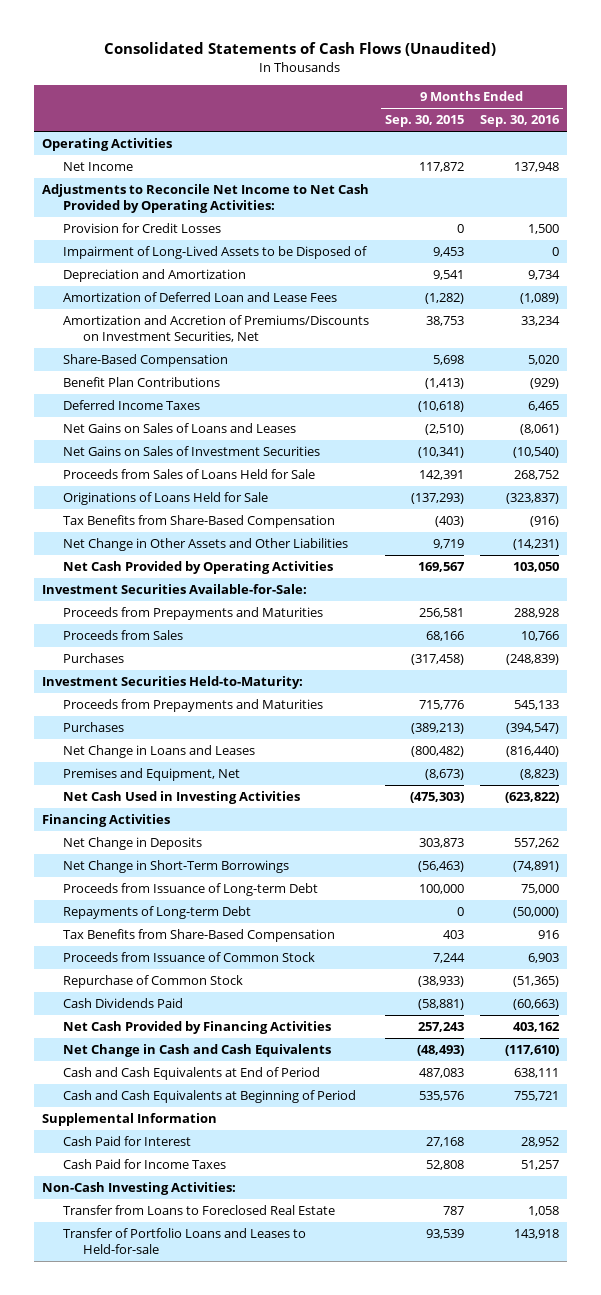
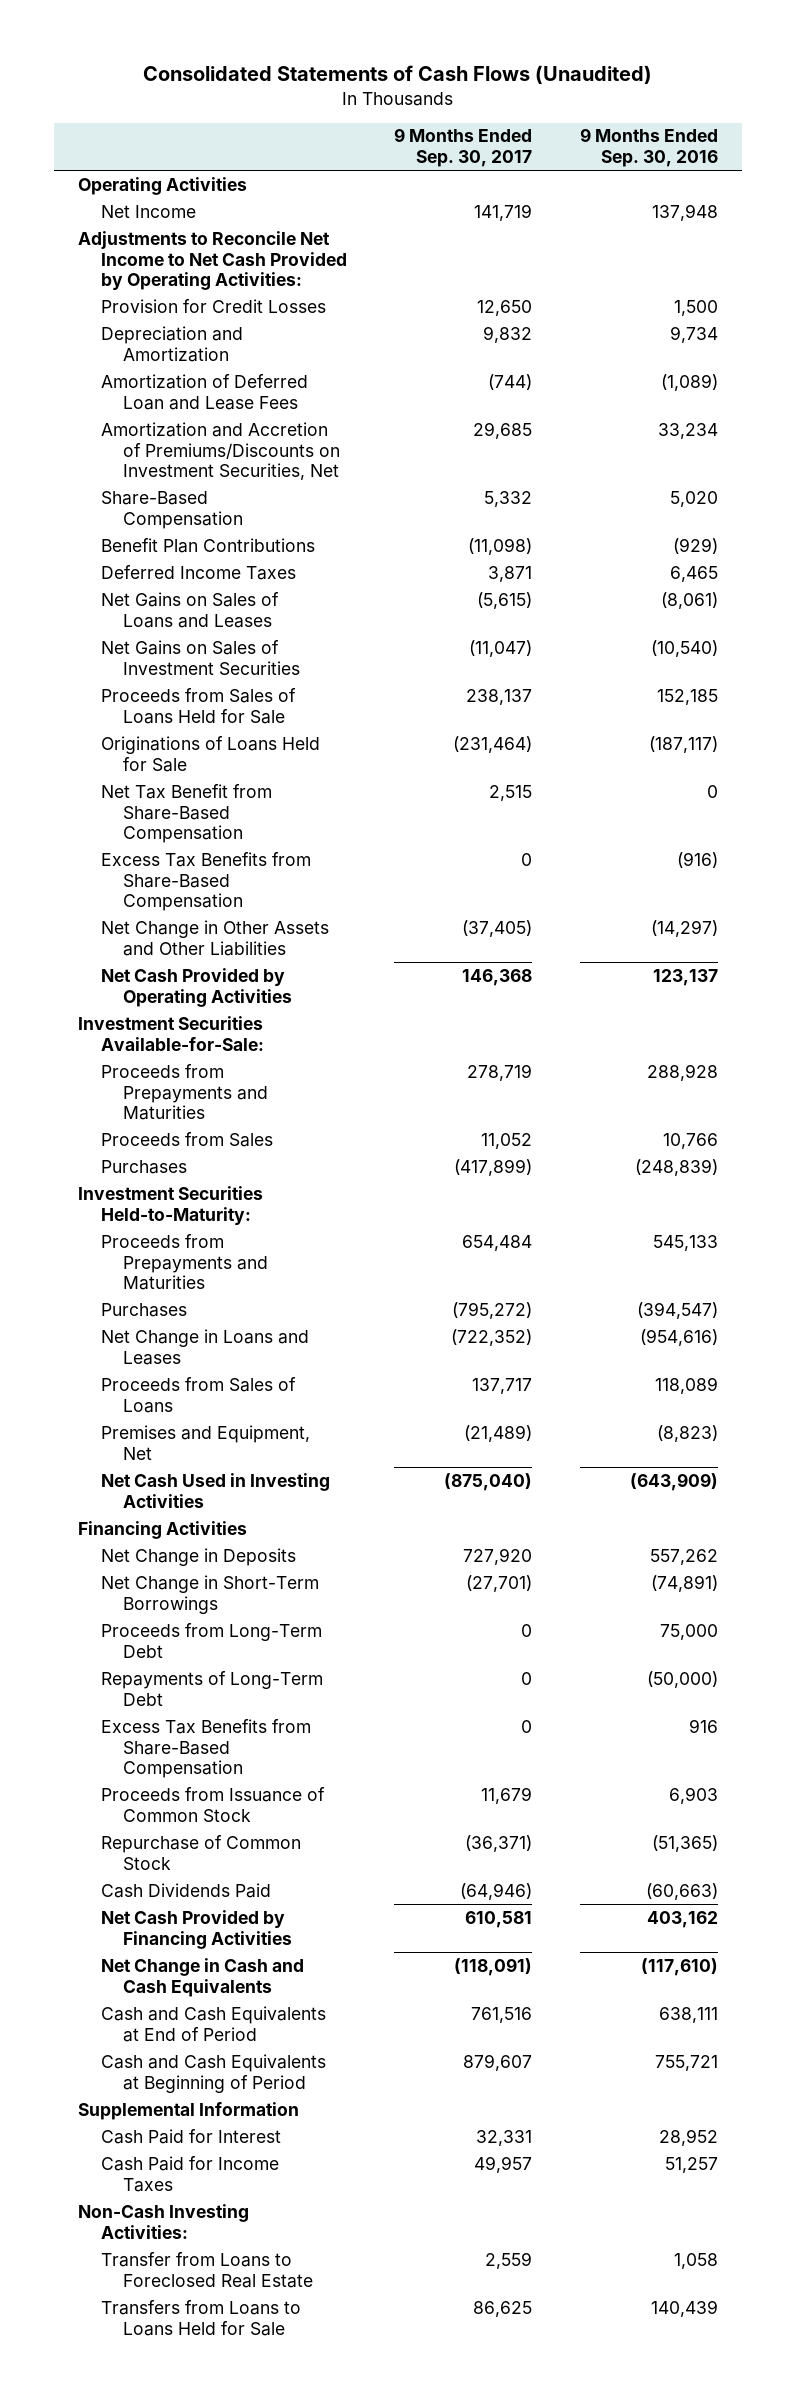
- | 9 Months Ended Sep. 30, 2015 | 9 Months Ended Sep. 30, 2016
+ | 9 Months Ended Sep. 30, 2017 | 9 Months Ended Sep. 30, 2016
- Impairment of Long-Lived Assets to be Disposed of | 9,453 | 0
- Proceeds from Sales of Loans Held for Sale | 142,391 | 268,752
- Originations of Loans Held for Sale | (137,293) | (323,837)
- Tax Benefits from Share-Based Compensation | (403) | (916)
- Net Change in Other Assets and Other Liabilities | 9,719 | (14,231)
- Net Cash Provided by Operating Activities | 169,567 | 103,050
+ Proceeds from Sales of Loans Held for Sale | 238,137 | 152,185
+ Originations of Loans Held for Sale | (231,464) | (187,117)
+ Net Tax Benefit from Share-Based Compensation | 2,515 | 0
+ Excess Tax Benefits from Share-Based Compensation | 0 | (916)
+ Net Change in Other Assets and Other Liabilities | (37,405) | (14,297)
+ Net Cash Provided by Operating Activities | 146,368 | 123,137
- Net Change in Loans and Leases | (800,482) | (816,440)
+ Net Change in Loans and Leases | (722,352) | (954,616)
+ Proceeds from Sales of Loans | 137,717 | 118,089
- Net Cash Used in Investing Activities | (475,303) | (623,822)
+ Net Cash Used in Investing Activities | (875,040) | (643,909)
- Proceeds from Issuance of Long-term Debt | 100,000 | 75,000
- Repayments of Long-term Debt | 0 | (50,000)
- Tax Benefits from Share-Based Compensation | 403 | 916
+ Proceeds from Long-Term Debt | 0 | 75,000
+ Repayments of Long-Term Debt | 0 | (50,000)
+ Excess Tax Benefits from Share-Based Compensation | 0 | 916
- Transfer of Portfolio Loans and Leases to Held-for-sale | 93,539 | 143,918
+ Transfers from Loans to Loans Held for Sale | 86,625 | 140,439

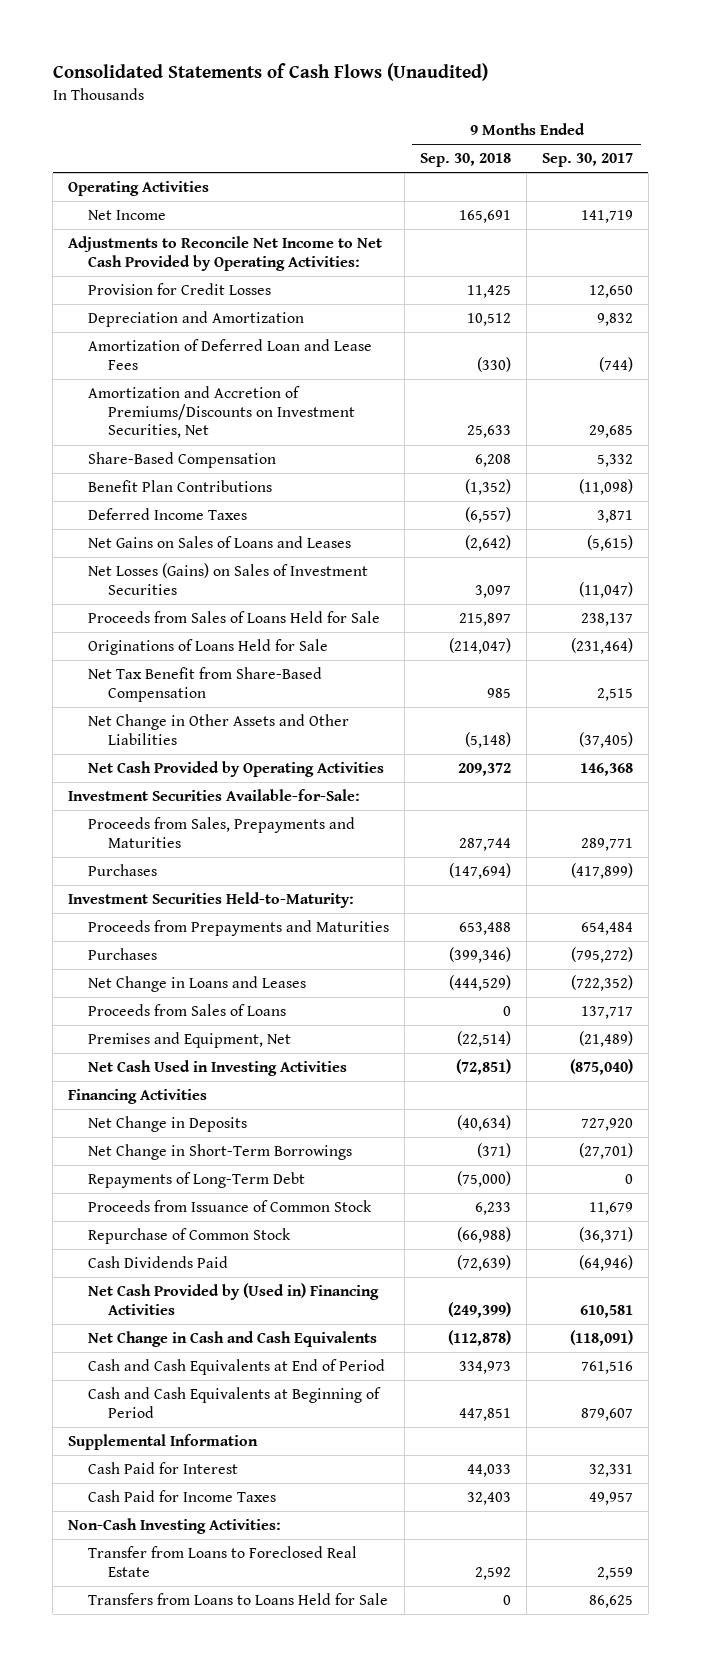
- | 9 Months Ended Sep. 30, 2017 | 9 Months Ended Sep. 30, 2016
+ | 9 Months Ended Sep. 30, 2018 | 9 Months Ended Sep. 30, 2017
- Net Gains on Sales of Investment Securities | (11,047) | (10,540)
+ Net Losses (Gains) on Sales of Investment Securities | 3,097 | (11,047)
- Excess Tax Benefits from Share-Based Compensation | 0 | (916)
- Proceeds from Prepayments and Maturities | 278,719 | 288,928
- Proceeds from Sales | 11,052 | 10,766
+ Proceeds from Sales, Prepayments and Maturities | 287,744 | 289,771
- Proceeds from Long-Term Debt | 0 | 75,000
- Excess Tax Benefits from Share-Based Compensation | 0 | 916
- Net Cash Provided by Financing Activities | 610,581 | 403,162
+ Net Cash Provided by (Used in) Financing Activities | (249,399) | 610,581

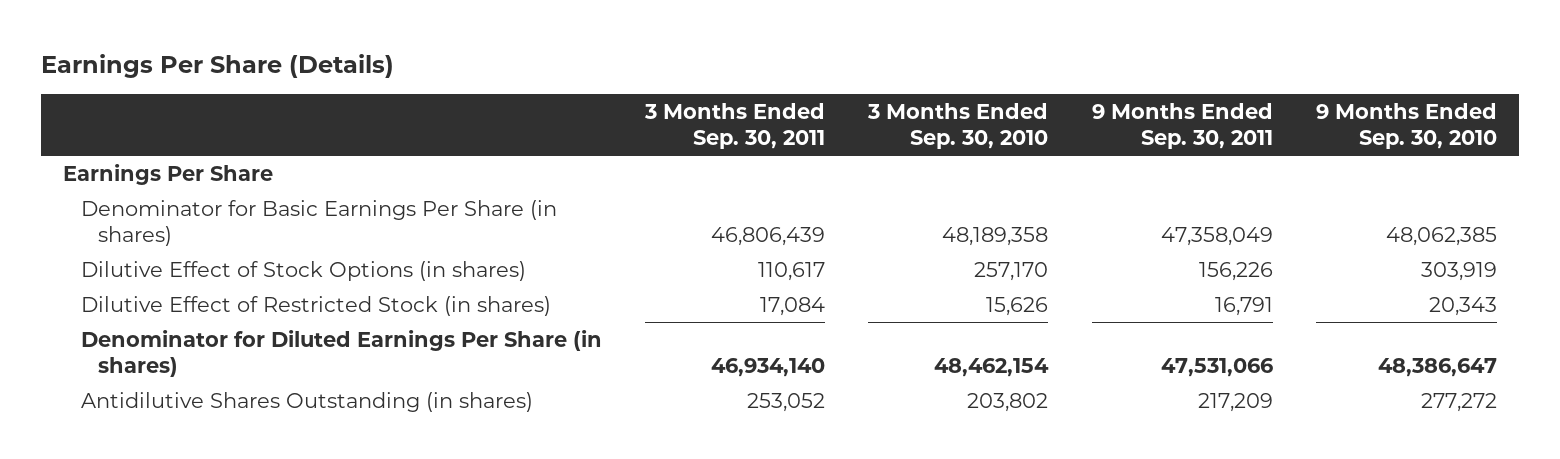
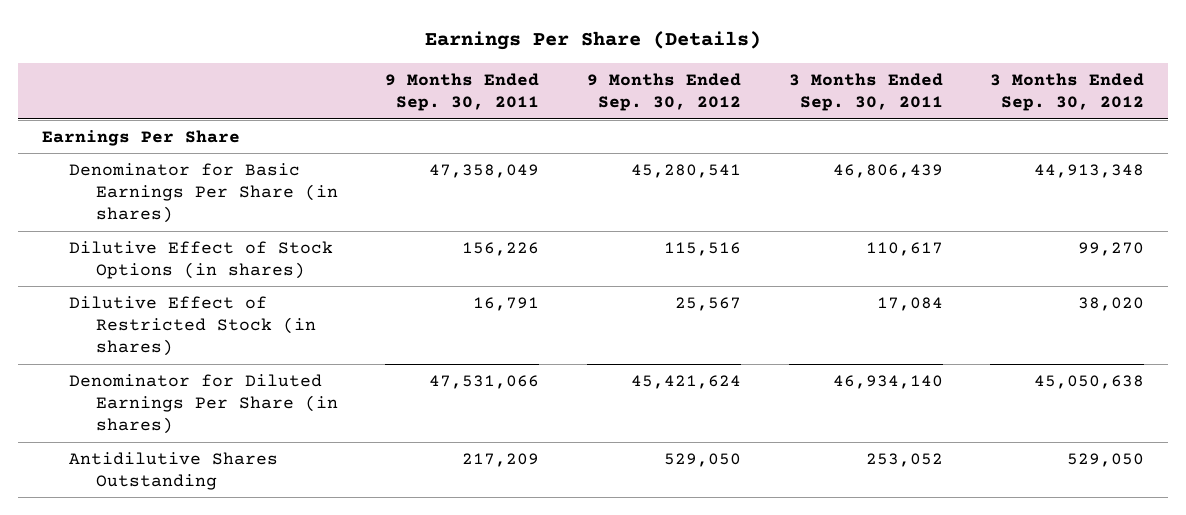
- | 3 Months Ended Sep. 30, 2011 | 3 Months Ended Sep. 30, 2010 | 9 Months Ended Sep. 30, 2011 | 9 Months Ended Sep. 30, 2010
+ | 9 Months Ended Sep. 30, 2011 | 9 Months Ended Sep. 30, 2012 | 3 Months Ended Sep. 30, 2011 | 3 Months Ended Sep. 30, 2012
- Antidilutive Shares Outstanding (in shares) | 253,052 | 203,802 | 217,209 | 277,272
+ Antidilutive Shares Outstanding | 217,209 | 529,050 | 253,052 | 529,050

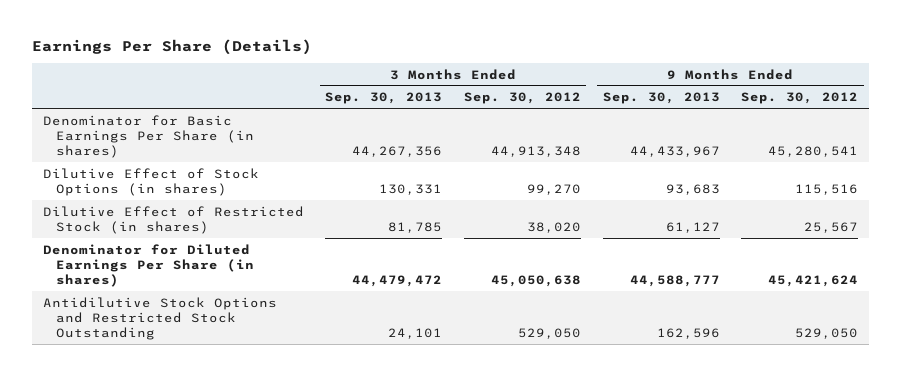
- | 9 Months Ended Sep. 30, 2011 | 9 Months Ended Sep. 30, 2012 | 3 Months Ended Sep. 30, 2011 | 3 Months Ended Sep. 30, 2012
+ | 3 Months Ended Sep. 30, 2013 | 3 Months Ended Sep. 30, 2012 | 9 Months Ended Sep. 30, 2013 | 9 Months Ended Sep. 30, 2012
- Earnings Per Share
- Antidilutive Shares Outstanding | 217,209 | 529,050 | 253,052 | 529,050
+ Antidilutive Stock Options and Restricted Stock Outstanding | 24,101 | 529,050 | 162,596 | 529,050

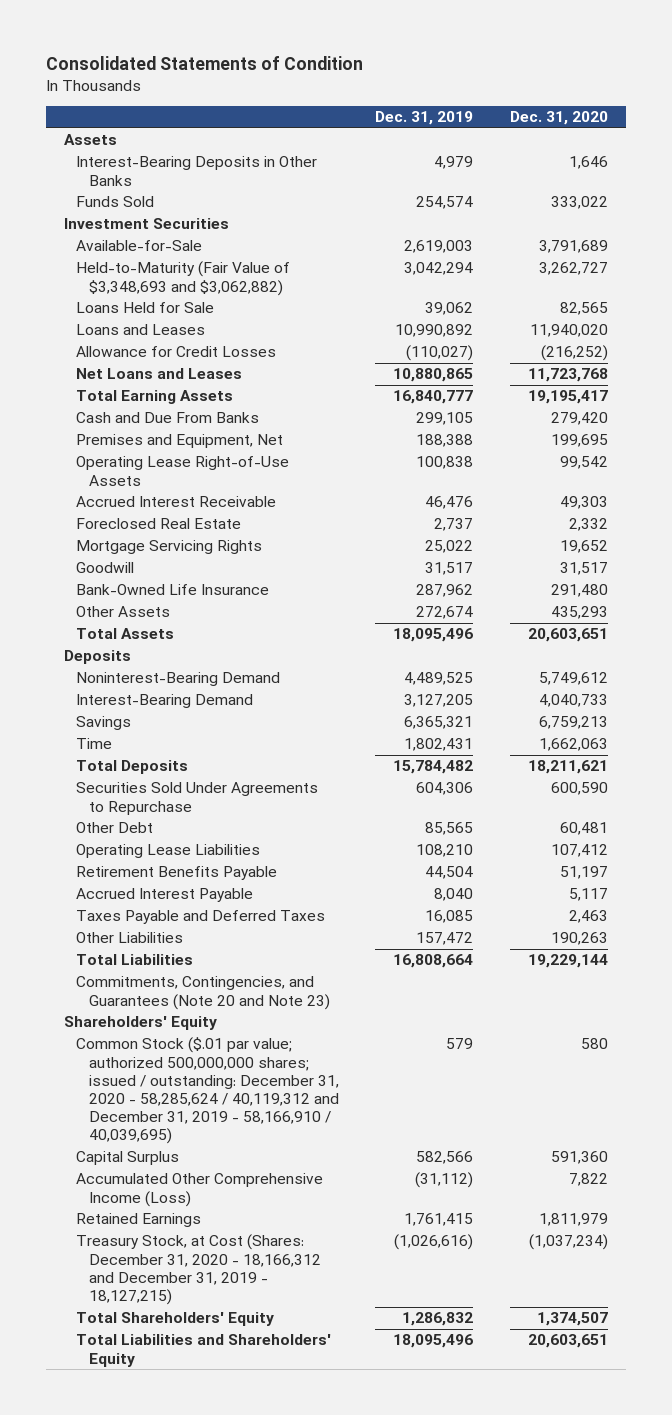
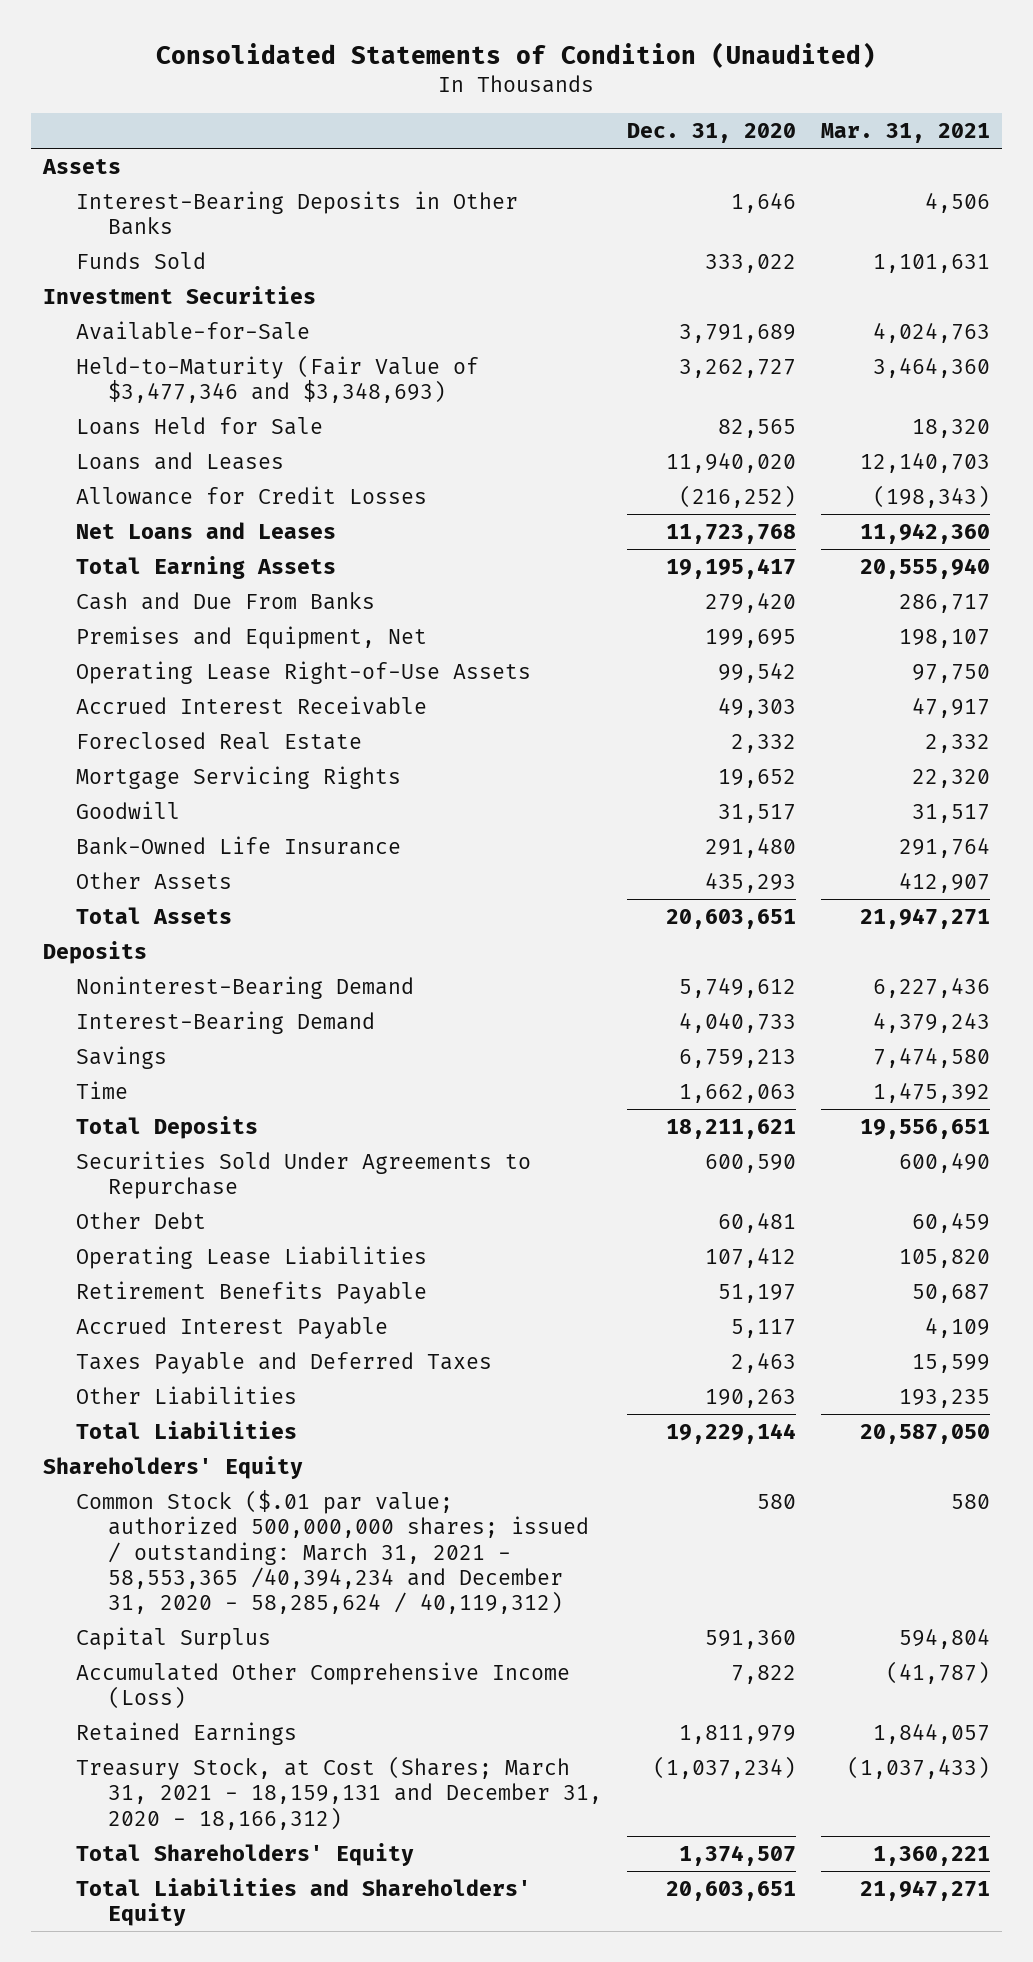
- Consolidated Statements of Condition
+ Consolidated Statements of Condition (Unaudited)
- | Dec. 31, 2019 | Dec. 31, 2020
+ | Dec. 31, 2020 | Mar. 31, 2021
- Held-to-Maturity (Fair Value of $3,348,693 and $3,062,882) | 3,042,294 | 3,262,727
+ Held-to-Maturity (Fair Value of $3,477,346 and $3,348,693) | 3,262,727 | 3,464,360
- Commitments, Contingencies, and Guarantees (Note 20 and Note 23)
- Common Stock ($.01 par value; authorized 500,000,000 shares; issued / outstanding: December 31, 2020 - 58,285,624 / 40,119,312 and December 31, 2019 - 58,166,910 / 40,039,695) | 579 | 580
+ Common Stock ($.01 par value; authorized 500,000,000 shares; issued / outstanding: March 31, 2021 - 58,553,365 /40,394,234 and December 31, 2020 - 58,285,624 / 40,119,312) | 580 | 580
- Treasury Stock, at Cost (Shares: December 31, 2020 - 18,166,312 and December 31, 2019 - 18,127,215) | (1,026,616) | (1,037,234)
+ Treasury Stock, at Cost (Shares; March 31, 2021 - 18,159,131 and December 31, 2020 - 18,166,312) | (1,037,234) | (1,037,433)

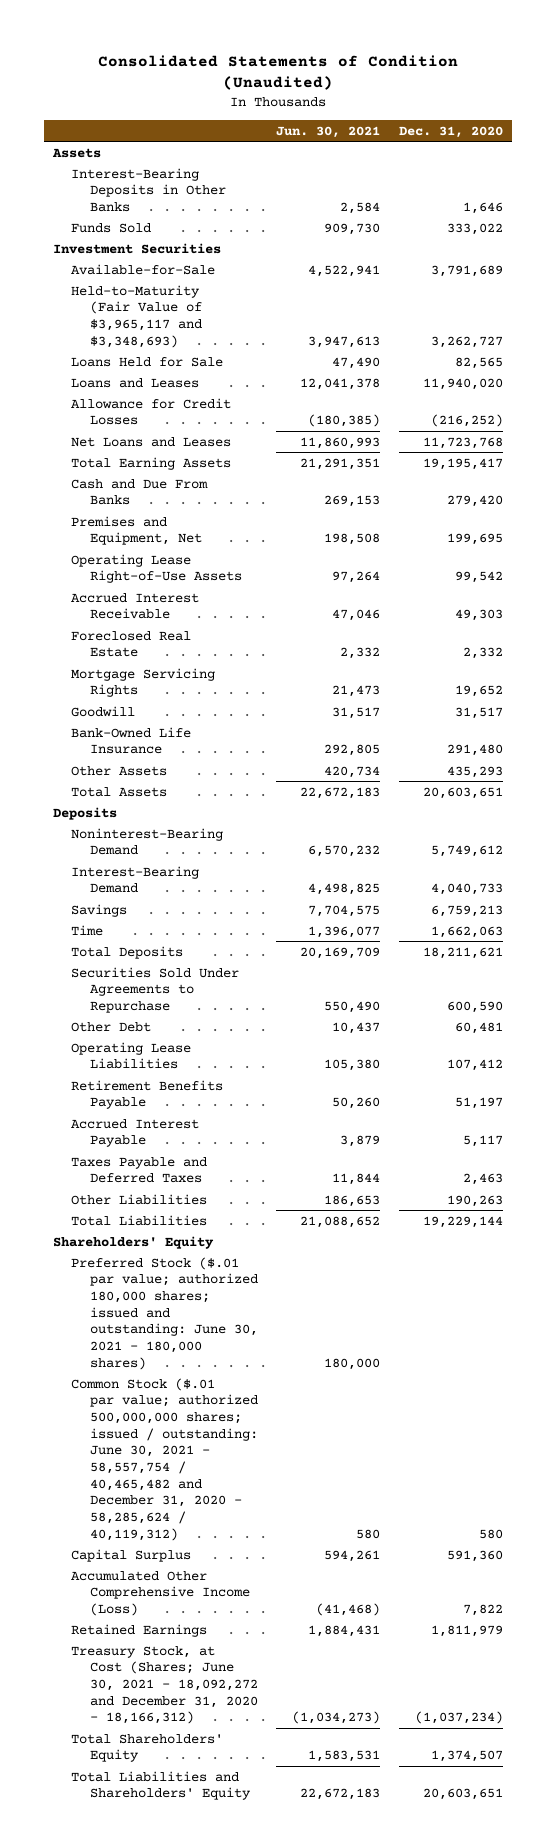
- | Dec. 31, 2020 | Mar. 31, 2021
+ | Jun. 30, 2021 | Dec. 31, 2020
- Held-to-Maturity (Fair Value of $3,477,346 and $3,348,693) | 3,262,727 | 3,464,360
+ Held-to-Maturity (Fair Value of $3,965,117 and $3,348,693) | 3,947,613 | 3,262,727
- Common Stock ($.01 par value; authorized 500,000,000 shares; issued / outstanding: March 31, 2021 - 58,553,365 /40,394,234 and December 31, 2020 - 58,285,624 / 40,119,312) | 580 | 580
+ Preferred Stock ($.01 par value; authorized 180,000 shares; issued and outstanding: June 30, 2021 - 180,000 shares) | 180,000 |
+ Common Stock ($.01 par value; authorized 500,000,000 shares; issued / outstanding: June 30, 2021 - 58,557,754 / 40,465,482 and December 31, 2020 - 58,285,624 / 40,119,312) | 580 | 580
- Treasury Stock, at Cost (Shares; March 31, 2021 - 18,159,131 and December 31, 2020 - 18,166,312) | (1,037,234) | (1,037,433)
+ Treasury Stock, at Cost (Shares; June 30, 2021 - 18,092,272 and December 31, 2020 - 18,166,312) | (1,034,273) | (1,037,234)

